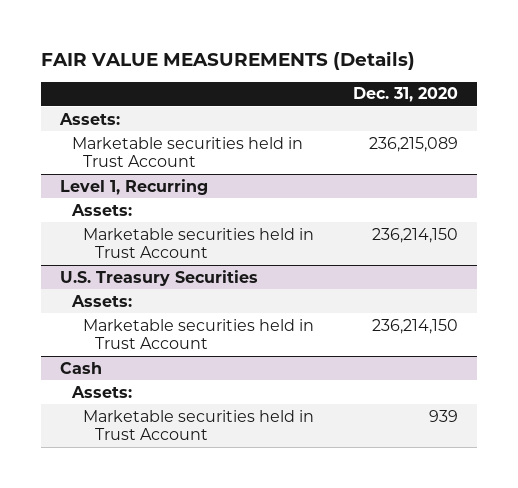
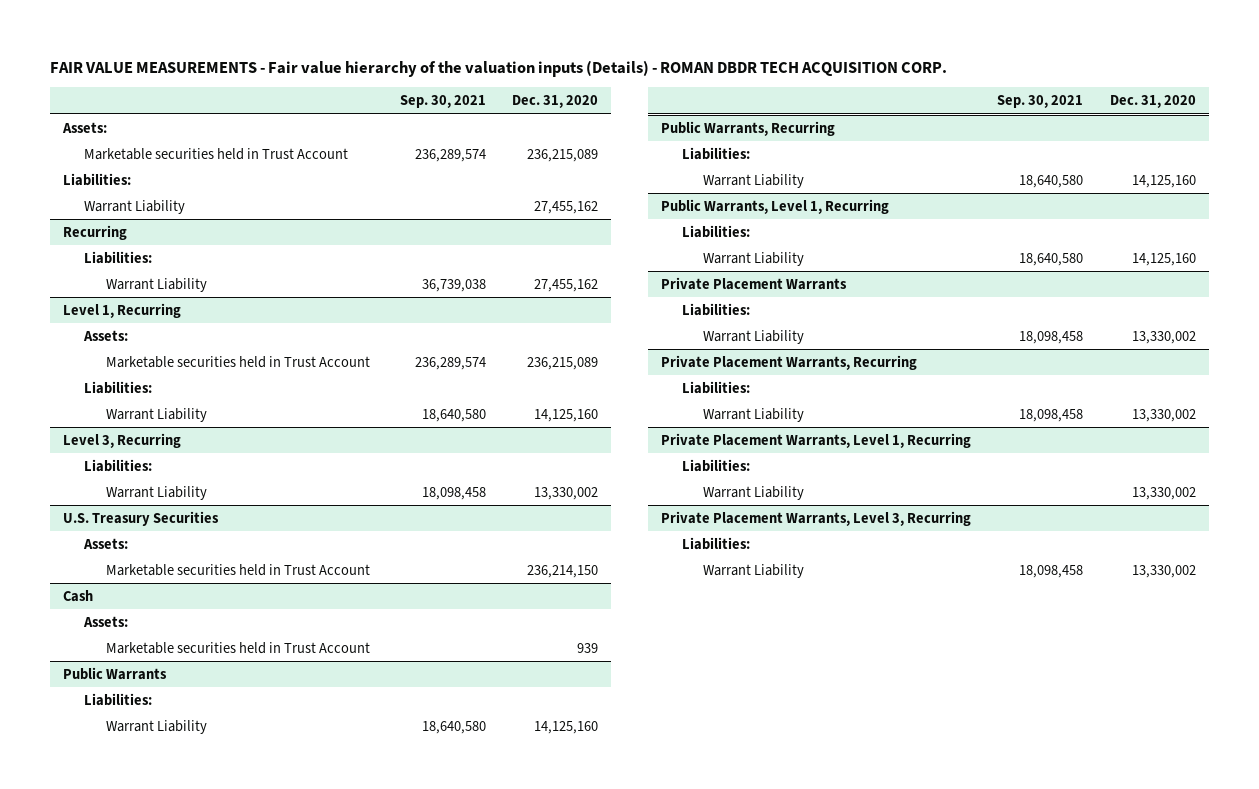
- FAIR VALUE MEASUREMENTS (Details)
+ FAIR VALUE MEASUREMENTS - Fair value hierarchy of the valuation inputs (Details) - ROMAN DBDR TECH ACQUISITION CORP.
- | Dec. 31, 2020
+ | Sep. 30, 2021 | Dec. 31, 2020
+ Liabilities:
+ Warrant Liability | | 27,455,162
+ Recurring
+ Liabilities:
+ Warrant Liability | 36,739,038 | 27,455,162
@ Level 1, Recurring
- Marketable securities held in Trust Account | 236,214,150
+ Marketable securities held in Trust Account | 236,289,574 | 236,215,089
+ Liabilities:
+ Warrant Liability | 18,640,580 | 14,125,160
+ Level 3, Recurring
+ Liabilities:
+ Warrant Liability | 18,098,458 | 13,330,002
+ Public Warrants
+ Liabilities:
+ Warrant Liability | 18,640,580 | 14,125,160
+ Public Warrants, Recurring
+ Liabilities:
+ Warrant Liability | 18,640,580 | 14,125,160
+ Public Warrants, Level 1, Recurring
+ Liabilities:
+ Warrant Liability | 18,640,580 | 14,125,160
+ Private Placement Warrants
+ Liabilities:
+ Warrant Liability | 18,098,458 | 13,330,002
+ Private Placement Warrants, Recurring
+ Liabilities:
+ Warrant Liability | 18,098,458 | 13,330,002
+ Private Placement Warrants, Level 1, Recurring
+ Liabilities:
+ Warrant Liability | | 13,330,002
+ Private Placement Warrants, Level 3, Recurring
+ Liabilities:
+ Warrant Liability | 18,098,458 | 13,330,002

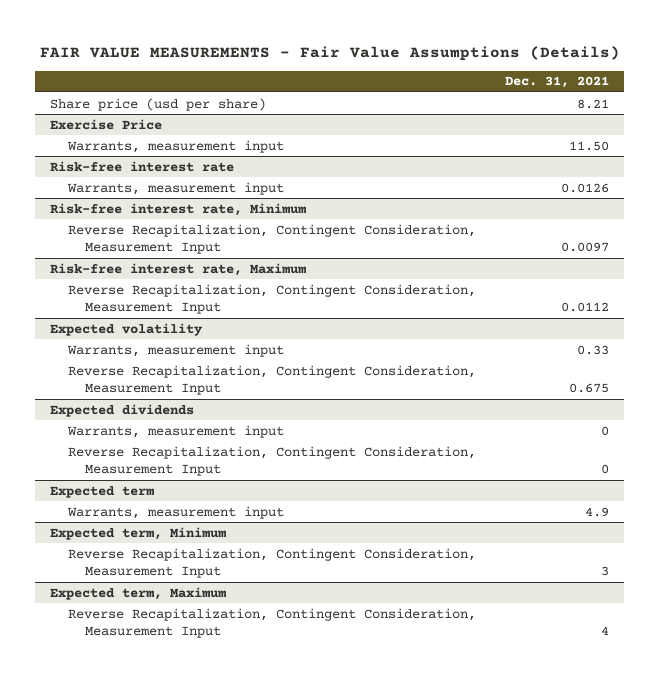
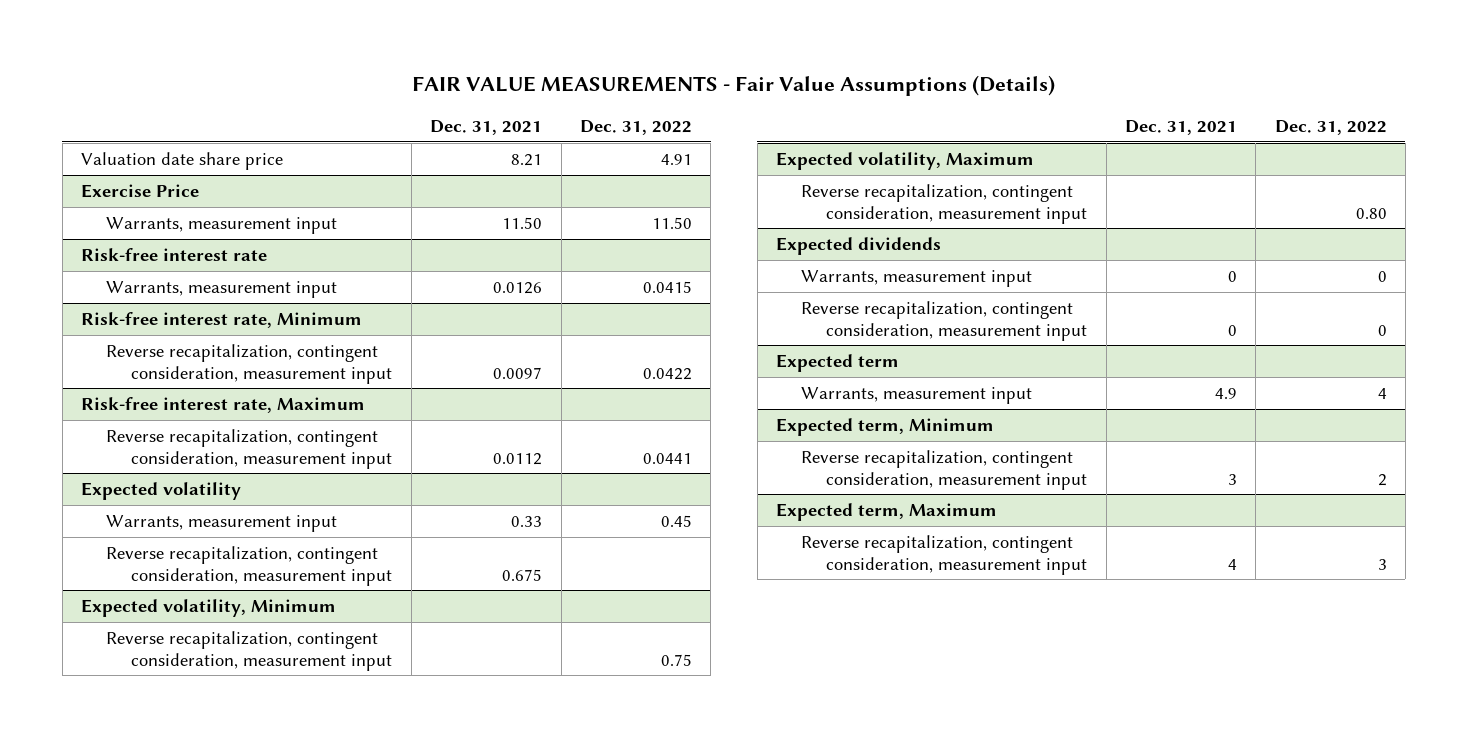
- | Dec. 31, 2021
+ | Dec. 31, 2021 | Dec. 31, 2022
- Share price (usd per share) | 8.21
+ Valuation date share price | 8.21 | 4.91
@ Risk-free interest rate, Minimum
- Reverse Recapitalization, Contingent Consideration, Measurement Input | 0.0097
+ Reverse recapitalization, contingent consideration, measurement input | 0.0097 | 0.0422
@ Risk-free interest rate, Maximum
- Reverse Recapitalization, Contingent Consideration, Measurement Input | 0.0112
+ Reverse recapitalization, contingent consideration, measurement input | 0.0112 | 0.0441
@ Expected volatility
- Reverse Recapitalization, Contingent Consideration, Measurement Input | 0.675
+ Reverse recapitalization, contingent consideration, measurement input | 0.675 |
+ Expected volatility, Minimum
+ Reverse recapitalization, contingent consideration, measurement input | | 0.75
+ Expected volatility, Maximum
+ Reverse recapitalization, contingent consideration, measurement input | | 0.80
@ Expected dividends
- Reverse Recapitalization, Contingent Consideration, Measurement Input | 0
+ Reverse recapitalization, contingent consideration, measurement input | 0 | 0
@ Expected term, Minimum
- Reverse Recapitalization, Contingent Consideration, Measurement Input | 3
+ Reverse recapitalization, contingent consideration, measurement input | 3 | 2
@ Expected term, Maximum
- Reverse Recapitalization, Contingent Consideration, Measurement Input | 4
+ Reverse recapitalization, contingent consideration, measurement input | 4 | 3

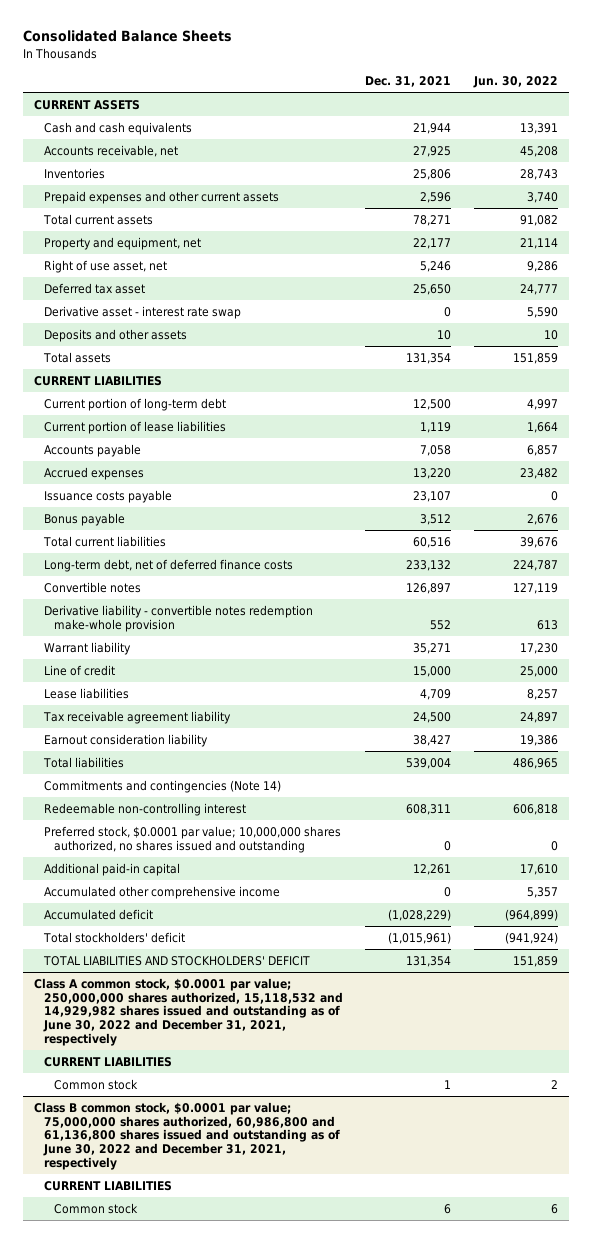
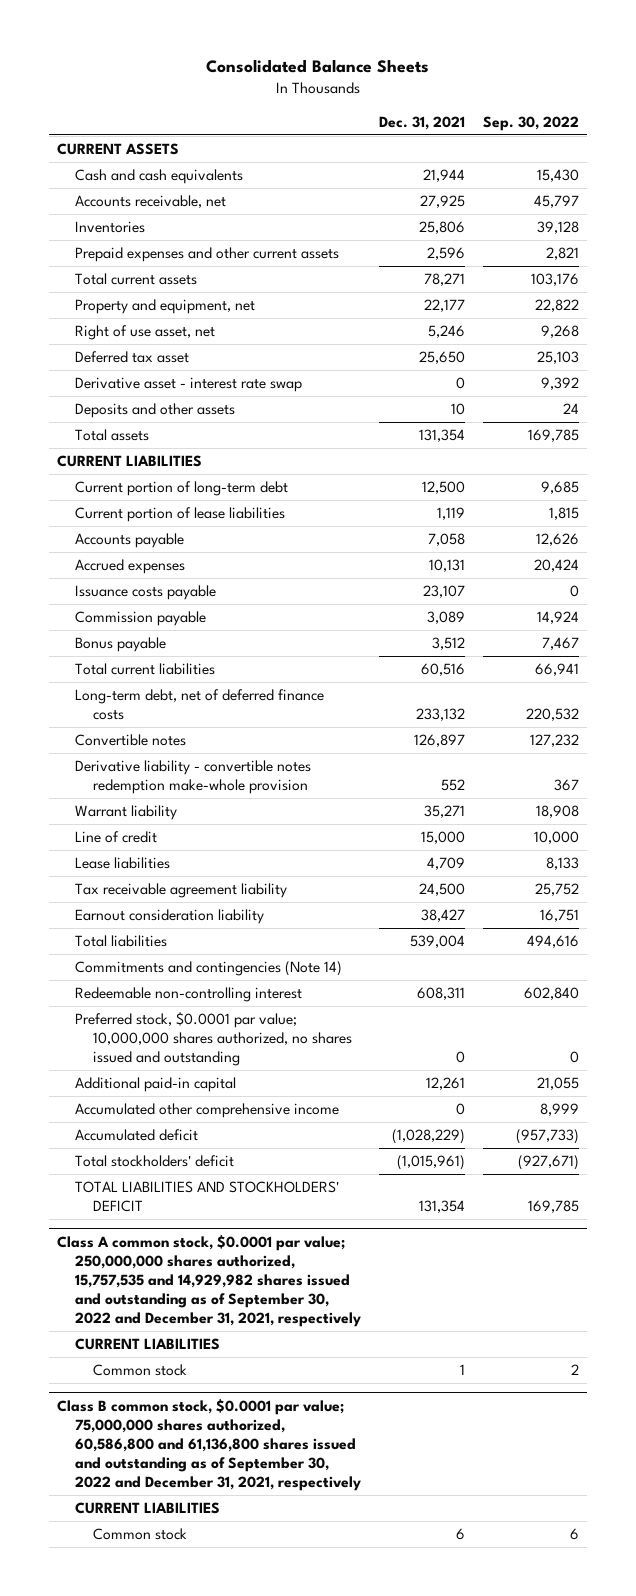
- | Dec. 31, 2021 | Jun. 30, 2022
+ | Dec. 31, 2021 | Sep. 30, 2022
- Accrued expenses | 13,220 | 23,482
+ Accrued expenses | 10,131 | 20,424
+ Commission payable | 3,089 | 14,924
- Class A common stock, $0.0001 par value; 250,000,000 shares authorized, 15,118,532 and 14,929,982 shares issued and outstanding as of June 30, 2022 and December 31, 2021, respectively
+ Class A common stock, $0.0001 par value; 250,000,000 shares authorized, 15,757,535 and 14,929,982 shares issued and outstanding as of September 30, 2022 and December 31, 2021, respectively
- Class B common stock, $0.0001 par value; 75,000,000 shares authorized, 60,986,800 and 61,136,800 shares issued and outstanding as of June 30, 2022 and December 31, 2021, respectively
+ Class B common stock, $0.0001 par value; 75,000,000 shares authorized, 60,586,800 and 61,136,800 shares issued and outstanding as of September 30, 2022 and December 31, 2021, respectively

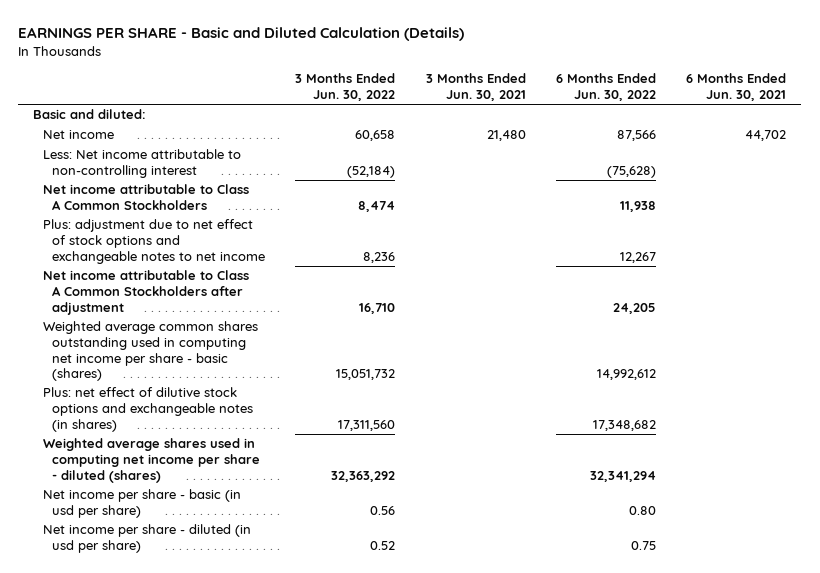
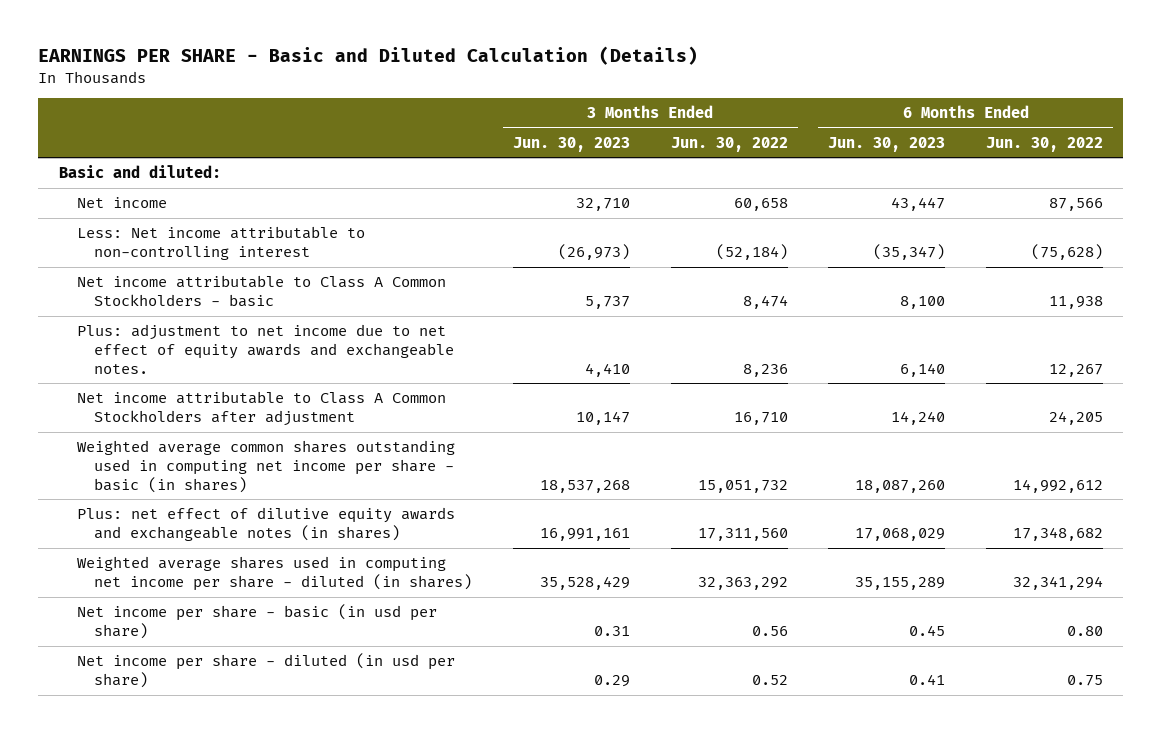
- | 3 Months Ended Jun. 30, 2022 | 3 Months Ended Jun. 30, 2021 | 6 Months Ended Jun. 30, 2022 | 6 Months Ended Jun. 30, 2021
+ | 3 Months Ended Jun. 30, 2023 | 3 Months Ended Jun. 30, 2022 | 6 Months Ended Jun. 30, 2023 | 6 Months Ended Jun. 30, 2022
- Net income attributable to Class A Common Stockholders | 8,474 | | 11,938 |
- Plus: adjustment due to net effect of stock options and exchangeable notes to net income | 8,236 | | 12,267 |
+ Net income attributable to Class A Common Stockholders - basic | 5,737 | 8,474 | 8,100 | 11,938
+ Plus: adjustment to net income due to net effect of equity awards and exchangeable notes. | 4,410 | 8,236 | 6,140 | 12,267
- Weighted average common shares outstanding used in computing net income per share - basic (shares) | 15,051,732 | | 14,992,612 |
- Plus: net effect of dilutive stock options and exchangeable notes (in shares) | 17,311,560 | | 17,348,682 |
- Weighted average shares used in computing net income per share - diluted (shares) | 32,363,292 | | 32,341,294 |
+ Weighted average common shares outstanding used in computing net income per share - basic (in shares) | 18,537,268 | 15,051,732 | 18,087,260 | 14,992,612
+ Plus: net effect of dilutive equity awards and exchangeable notes (in shares) | 16,991,161 | 17,311,560 | 17,068,029 | 17,348,682
+ Weighted average shares used in computing net income per share - diluted (in shares) | 35,528,429 | 32,363,292 | 35,155,289 | 32,341,294

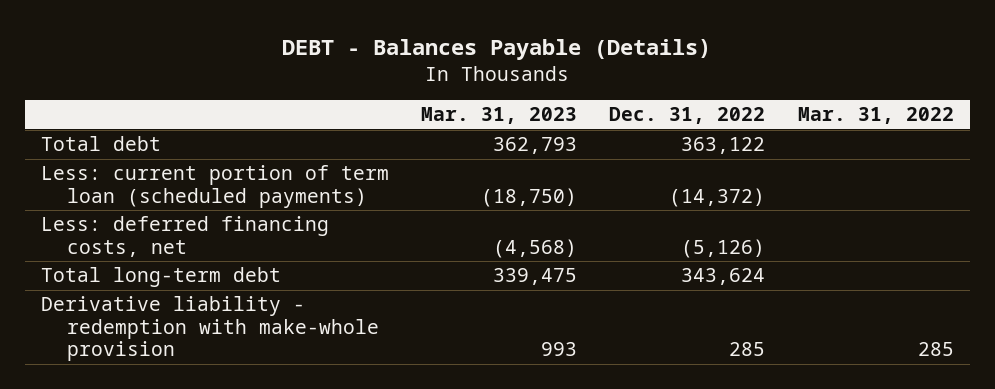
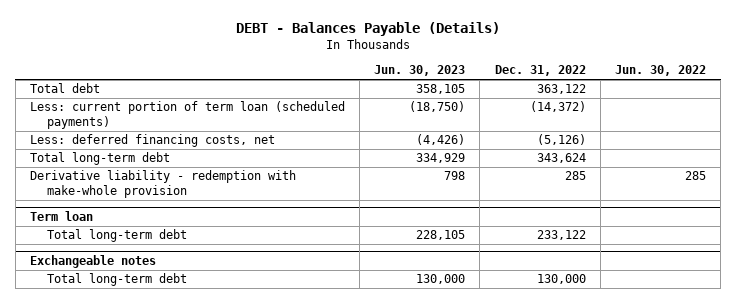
- | Mar. 31, 2023 | Dec. 31, 2022 | Mar. 31, 2022
+ | Jun. 30, 2023 | Dec. 31, 2022 | Jun. 30, 2022
+ Term loan
+ Total long-term debt | 228,105 | 233,122 |
+ Exchangeable notes
+ Total long-term debt | 130,000 | 130,000 |

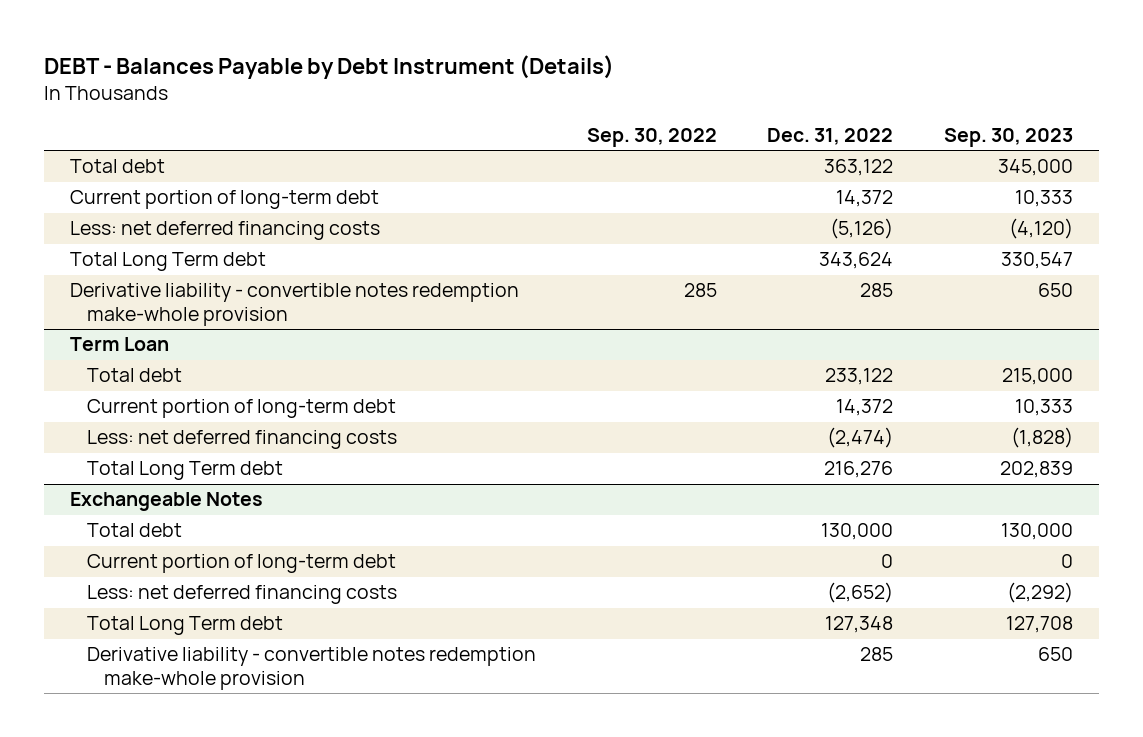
- DEBT - Balances Payable (Details)
+ DEBT - Balances Payable by Debt Instrument (Details)
- | Jun. 30, 2023 | Dec. 31, 2022 | Jun. 30, 2022
+ | Sep. 30, 2022 | Dec. 31, 2022 | Sep. 30, 2023
- Less: current portion of term loan (scheduled payments) | (18,750) | (14,372) |
- Less: deferred financing costs, net | (4,426) | (5,126) |
- Total long-term debt | 334,929 | 343,624 |
- Derivative liability - redemption with make-whole provision | 798 | 285 | 285
- Term loan
- Total long-term debt | 228,105 | 233,122 |
- Exchangeable notes
- Total long-term debt | 130,000 | 130,000 |
+ Current portion of long-term debt | | 14,372 | 10,333
+ Less: net deferred financing costs | | (5,126) | (4,120)
+ Total Long Term debt | | 343,624 | 330,547
+ Derivative liability - convertible notes redemption make-whole provision | 285 | 285 | 650
+ Term Loan
+ Total debt | | 233,122 | 215,000
+ Current portion of long-term debt | | 14,372 | 10,333
+ Less: net deferred financing costs | | (2,474) | (1,828)
+ Total Long Term debt | | 216,276 | 202,839
+ Exchangeable Notes
+ Total debt | | 130,000 | 130,000
+ Current portion of long-term debt | | 0 | 0
+ Less: net deferred financing costs | | (2,652) | (2,292)
+ Total Long Term debt | | 127,348 | 127,708
+ Derivative liability - convertible notes redemption make-whole provision | | 285 | 650

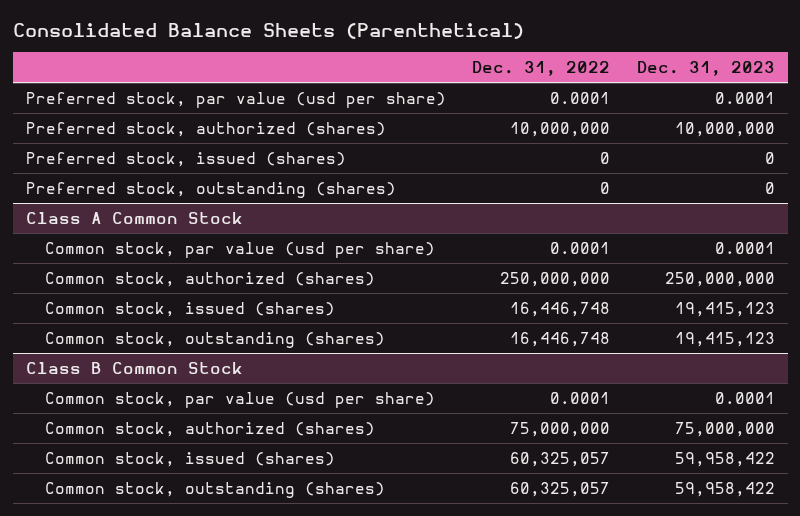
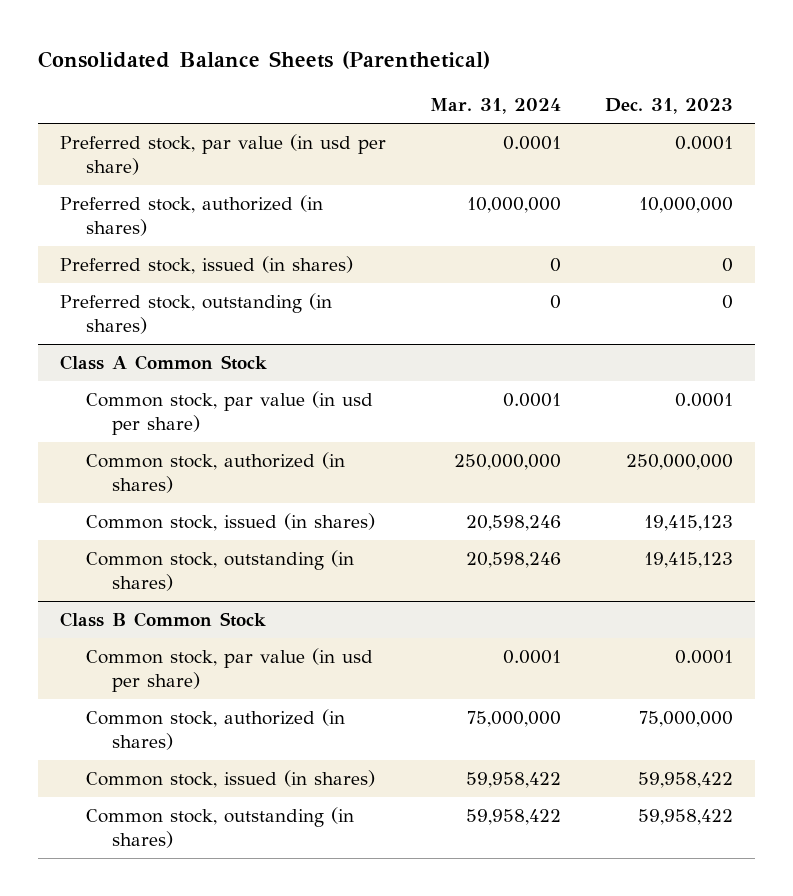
- | Dec. 31, 2022 | Dec. 31, 2023
+ | Mar. 31, 2024 | Dec. 31, 2023
- Preferred stock, par value (usd per share) | 0.0001 | 0.0001
- Preferred stock, authorized (shares) | 10,000,000 | 10,000,000
- Preferred stock, issued (shares) | 0 | 0
- Preferred stock, outstanding (shares) | 0 | 0
+ Preferred stock, par value (in usd per share) | 0.0001 | 0.0001
+ Preferred stock, authorized (in shares) | 10,000,000 | 10,000,000
+ Preferred stock, issued (in shares) | 0 | 0
+ Preferred stock, outstanding (in shares) | 0 | 0
@ Class A Common Stock
- Common stock, par value (usd per share) | 0.0001 | 0.0001
- Common stock, authorized (shares) | 250,000,000 | 250,000,000
- Common stock, issued (shares) | 16,446,748 | 19,415,123
- Common stock, outstanding (shares) | 16,446,748 | 19,415,123
+ Common stock, par value (in usd per share) | 0.0001 | 0.0001
+ Common stock, authorized (in shares) | 250,000,000 | 250,000,000
+ Common stock, issued (in shares) | 20,598,246 | 19,415,123
+ Common stock, outstanding (in shares) | 20,598,246 | 19,415,123
@ Class B Common Stock
- Common stock, par value (usd per share) | 0.0001 | 0.0001
- Common stock, authorized (shares) | 75,000,000 | 75,000,000
- Common stock, issued (shares) | 60,325,057 | 59,958,422
- Common stock, outstanding (shares) | 60,325,057 | 59,958,422
+ Common stock, par value (in usd per share) | 0.0001 | 0.0001
+ Common stock, authorized (in shares) | 75,000,000 | 75,000,000
+ Common stock, issued (in shares) | 59,958,422 | 59,958,422
+ Common stock, outstanding (in shares) | 59,958,422 | 59,958,422

